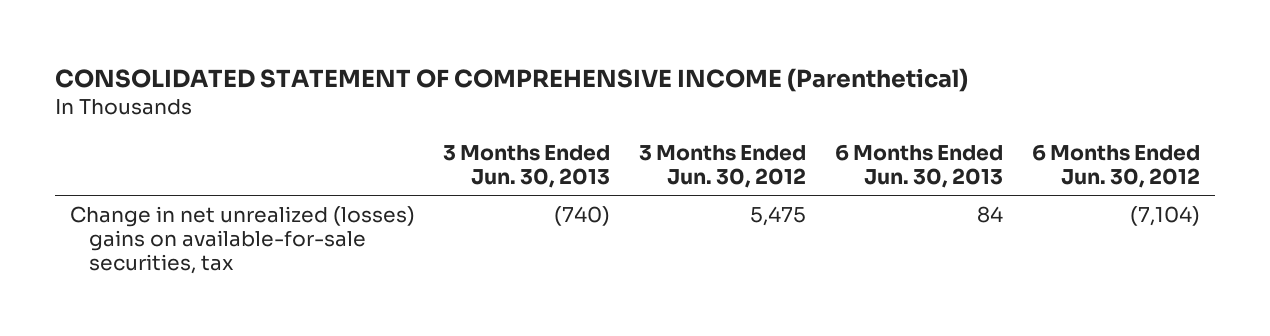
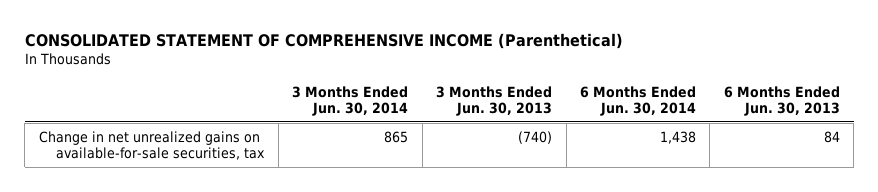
- | 3 Months Ended Jun. 30, 2013 | 3 Months Ended Jun. 30, 2012 | 6 Months Ended Jun. 30, 2013 | 6 Months Ended Jun. 30, 2012
+ | 3 Months Ended Jun. 30, 2014 | 3 Months Ended Jun. 30, 2013 | 6 Months Ended Jun. 30, 2014 | 6 Months Ended Jun. 30, 2013
- Change in net unrealized (losses) gains on available-for-sale securities, tax | (740) | 5,475 | 84 | (7,104)
+ Change in net unrealized gains on available-for-sale securities, tax | 865 | (740) | 1,438 | 84

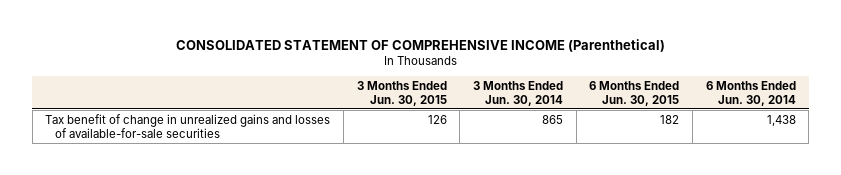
- | 3 Months Ended Jun. 30, 2014 | 3 Months Ended Jun. 30, 2013 | 6 Months Ended Jun. 30, 2014 | 6 Months Ended Jun. 30, 2013
+ | 3 Months Ended Jun. 30, 2015 | 3 Months Ended Jun. 30, 2014 | 6 Months Ended Jun. 30, 2015 | 6 Months Ended Jun. 30, 2014
- Change in net unrealized gains on available-for-sale securities, tax | 865 | (740) | 1,438 | 84
+ Tax benefit of change in unrealized gains and losses of available-for-sale securities | 126 | 865 | 182 | 1,438

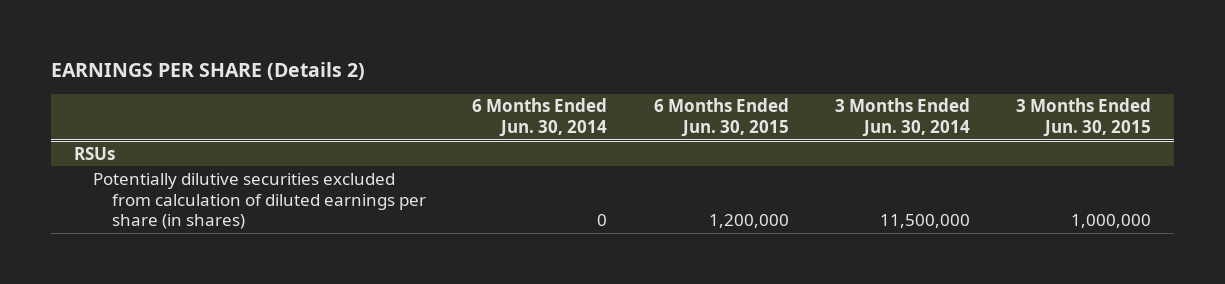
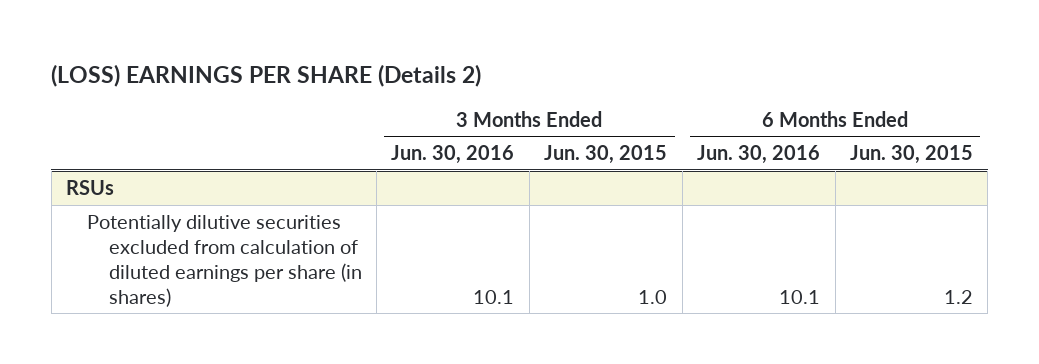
- EARNINGS PER SHARE (Details 2)
+ (LOSS) EARNINGS PER SHARE (Details 2)
- | 6 Months Ended Jun. 30, 2014 | 6 Months Ended Jun. 30, 2015 | 3 Months Ended Jun. 30, 2014 | 3 Months Ended Jun. 30, 2015
+ | 3 Months Ended Jun. 30, 2016 | 3 Months Ended Jun. 30, 2015 | 6 Months Ended Jun. 30, 2016 | 6 Months Ended Jun. 30, 2015
@ RSUs
- Potentially dilutive securities excluded from calculation of diluted earnings per share (in shares) | 0 | 1,200,000 | 11,500,000 | 1,000,000
+ Potentially dilutive securities excluded from calculation of diluted earnings per share (in shares) | 10.1 | 1.0 | 10.1 | 1.2

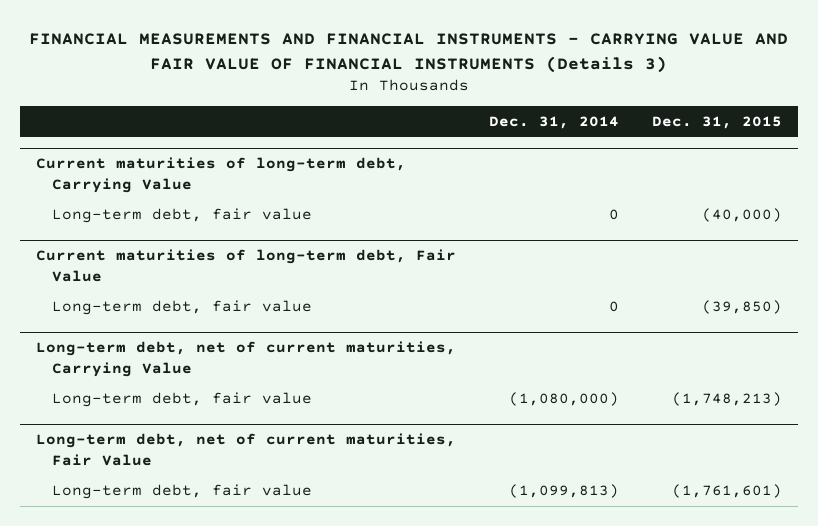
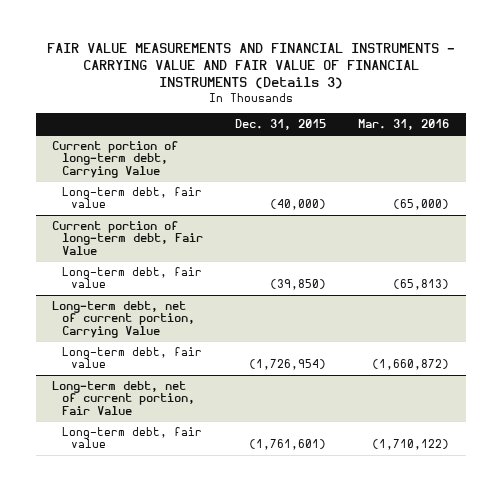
- FINANCIAL MEASUREMENTS AND FINANCIAL INSTRUMENTS - CARRYING VALUE AND FAIR VALUE OF FINANCIAL INSTRUMENTS (Details 3)
+ FAIR VALUE MEASUREMENTS AND FINANCIAL INSTRUMENTS - CARRYING VALUE AND FAIR VALUE OF FINANCIAL INSTRUMENTS (Details 3)
- | Dec. 31, 2014 | Dec. 31, 2015
+ | Dec. 31, 2015 | Mar. 31, 2016
- Current maturities of long-term debt, Carrying Value
+ Current portion of long-term debt, Carrying Value
- Current maturities of long-term debt, Fair Value
+ Current portion of long-term debt, Fair Value
- Long-term debt, net of current maturities, Carrying Value
- Long-term debt, fair value | (1,080,000) | (1,748,213)
- Long-term debt, net of current maturities, Fair Value
+ Long-term debt, net of current portion, Carrying Value
+ Long-term debt, fair value | (1,726,954) | (1,660,872)
+ Long-term debt, net of current portion, Fair Value

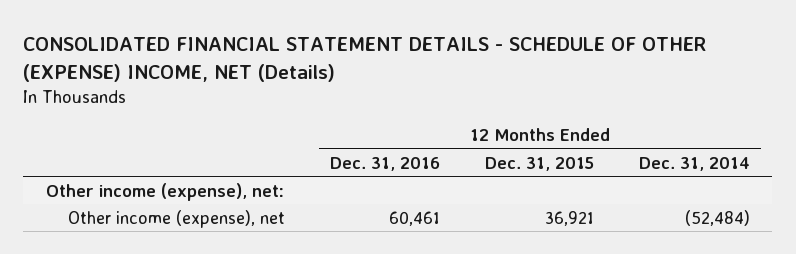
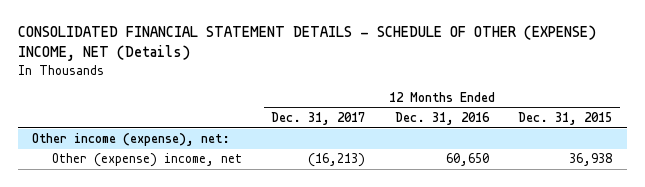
- | 12 Months Ended Dec. 31, 2016 | 12 Months Ended Dec. 31, 2015 | 12 Months Ended Dec. 31, 2014
+ | 12 Months Ended Dec. 31, 2017 | 12 Months Ended Dec. 31, 2016 | 12 Months Ended Dec. 31, 2015
- Other income (expense), net | 60,461 | 36,921 | (52,484)
+ Other (expense) income, net | (16,213) | 60,650 | 36,938

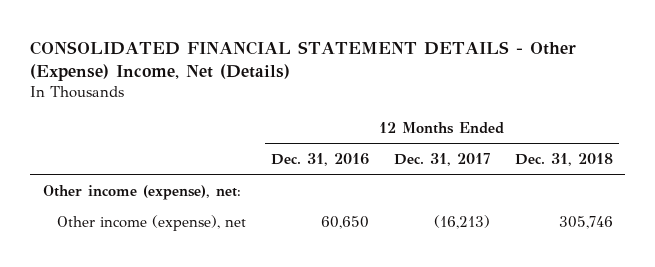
- CONSOLIDATED FINANCIAL STATEMENT DETAILS - SCHEDULE OF OTHER (EXPENSE) INCOME, NET (Details)
+ CONSOLIDATED FINANCIAL STATEMENT DETAILS - Other (Expense) Income, Net (Details)
- | 12 Months Ended Dec. 31, 2017 | 12 Months Ended Dec. 31, 2016 | 12 Months Ended Dec. 31, 2015
+ | 12 Months Ended Dec. 31, 2016 | 12 Months Ended Dec. 31, 2017 | 12 Months Ended Dec. 31, 2018
- Other (expense) income, net | (16,213) | 60,650 | 36,938
+ Other income (expense), net | 60,650 | (16,213) | 305,746

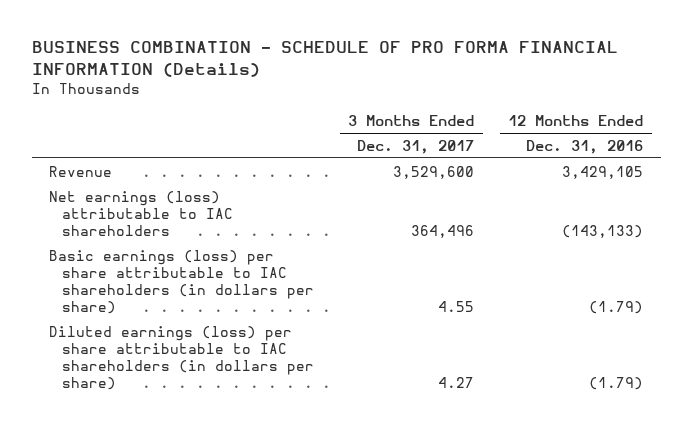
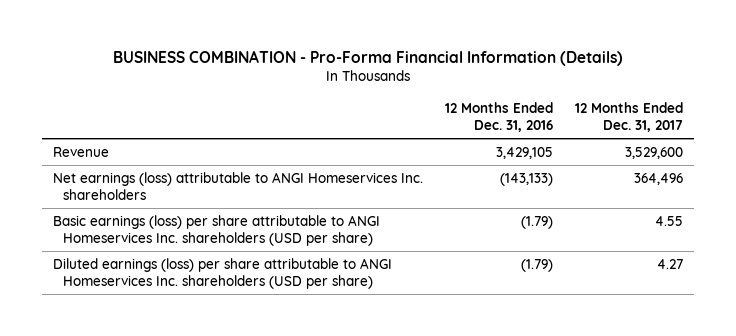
- BUSINESS COMBINATION - SCHEDULE OF PRO FORMA FINANCIAL INFORMATION (Details)
+ BUSINESS COMBINATION - Pro-Forma Financial Information (Details)
- | 3 Months Ended Dec. 31, 2017 | 12 Months Ended Dec. 31, 2016
+ | 12 Months Ended Dec. 31, 2016 | 12 Months Ended Dec. 31, 2017
- Net earnings (loss) attributable to IAC shareholders | 364,496 | (143,133)
- Basic earnings (loss) per share attributable to IAC shareholders (in dollars per share) | 4.55 | (1.79)
- Diluted earnings (loss) per share attributable to IAC shareholders (in dollars per share) | 4.27 | (1.79)
+ Net earnings (loss) attributable to ANGI Homeservices Inc. shareholders | (143,133) | 364,496
+ Basic earnings (loss) per share attributable to ANGI Homeservices Inc. shareholders (USD per share) | (1.79) | 4.55
+ Diluted earnings (loss) per share attributable to ANGI Homeservices Inc. shareholders (USD per share) | (1.79) | 4.27

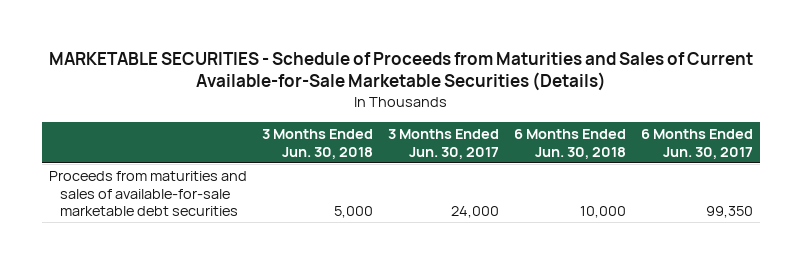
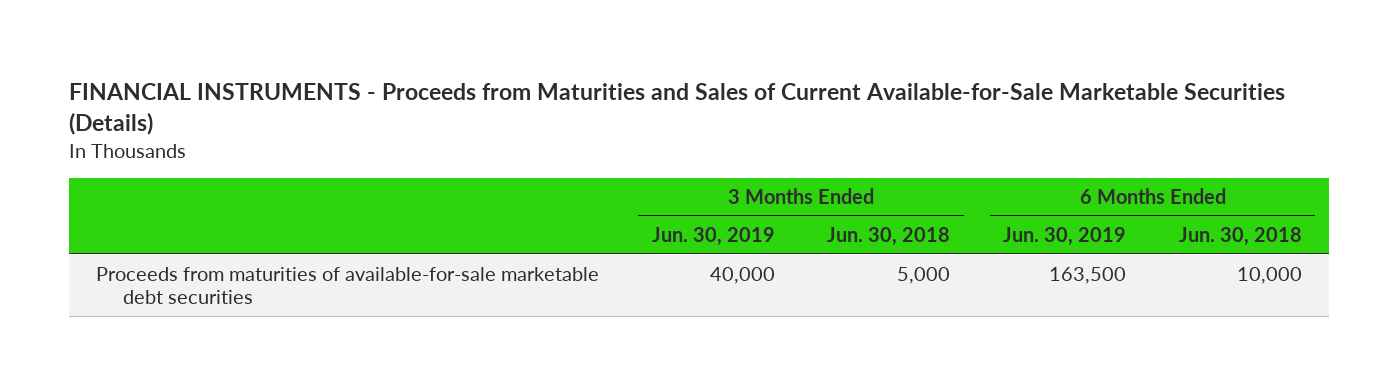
- MARKETABLE SECURITIES - Schedule of Proceeds from Maturities and Sales of Current Available-for-Sale Marketable Securities (Details)
+ FINANCIAL INSTRUMENTS - Proceeds from Maturities and Sales of Current Available-for-Sale Marketable Securities (Details)
- | 3 Months Ended Jun. 30, 2018 | 3 Months Ended Jun. 30, 2017 | 6 Months Ended Jun. 30, 2018 | 6 Months Ended Jun. 30, 2017
+ | 3 Months Ended Jun. 30, 2019 | 3 Months Ended Jun. 30, 2018 | 6 Months Ended Jun. 30, 2019 | 6 Months Ended Jun. 30, 2018
- Proceeds from maturities and sales of available-for-sale marketable debt securities | 5,000 | 24,000 | 10,000 | 99,350
+ Proceeds from maturities of available-for-sale marketable debt securities | 40,000 | 5,000 | 163,500 | 10,000

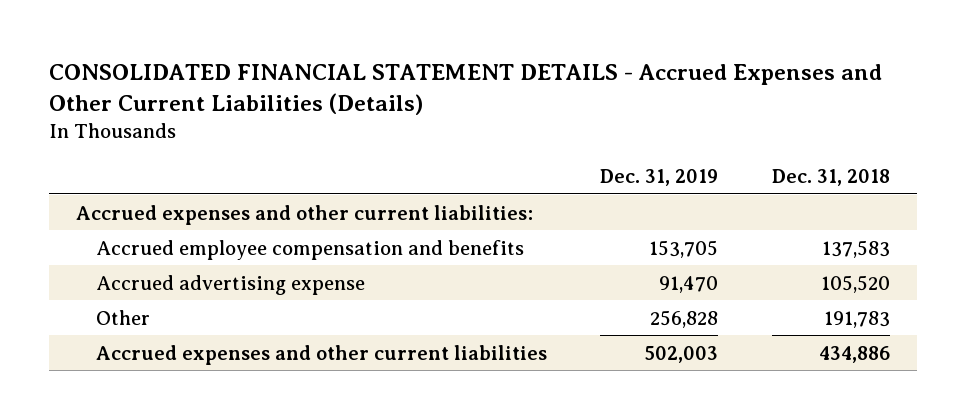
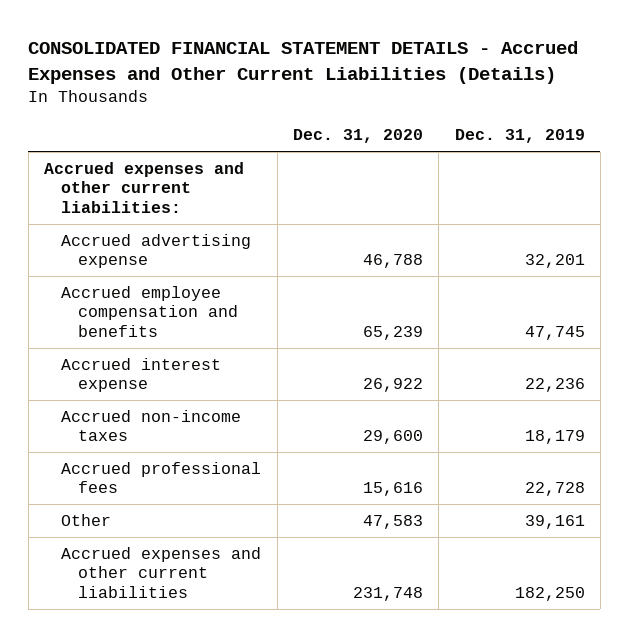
- | Dec. 31, 2019 | Dec. 31, 2018
+ | Dec. 31, 2020 | Dec. 31, 2019
- Accrued employee compensation and benefits | 153,705 | 137,583
- Accrued advertising expense | 91,470 | 105,520
- Other | 256,828 | 191,783
- Accrued expenses and other current liabilities | 502,003 | 434,886
+ Accrued advertising expense | 46,788 | 32,201
+ Accrued employee compensation and benefits | 65,239 | 47,745
+ Accrued interest expense | 26,922 | 22,236
+ Accrued non-income taxes | 29,600 | 18,179
+ Accrued professional fees | 15,616 | 22,728
+ Other | 47,583 | 39,161
+ Accrued expenses and other current liabilities | 231,748 | 182,250

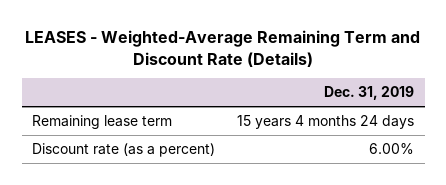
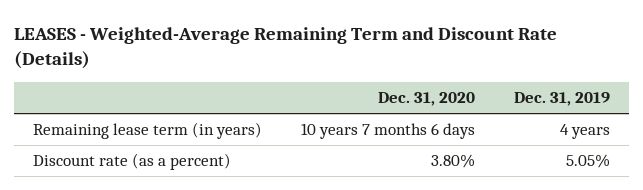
- | Dec. 31, 2019
+ | Dec. 31, 2020 | Dec. 31, 2019
- Remaining lease term | 15 years 4 months 24 days
- Discount rate (as a percent) | 6.00%
+ Remaining lease term (in years) | 10 years 7 months 6 days | 4 years
+ Discount rate (as a percent) | 3.80% | 5.05%

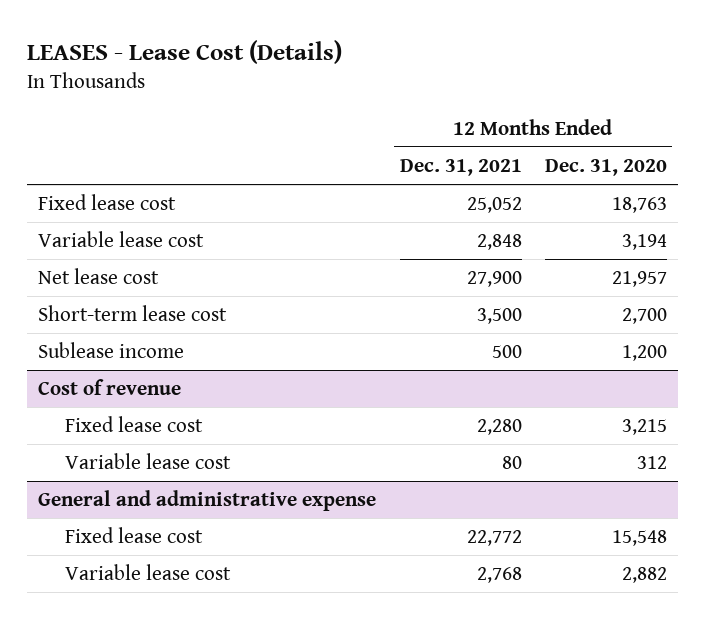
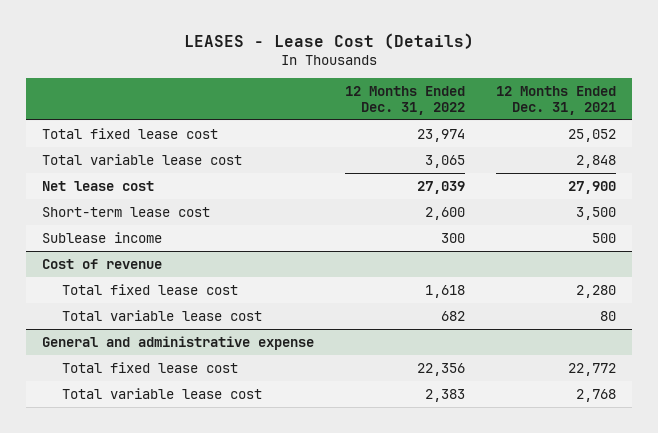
- | 12 Months Ended Dec. 31, 2021 | 12 Months Ended Dec. 31, 2020
+ | 12 Months Ended Dec. 31, 2022 | 12 Months Ended Dec. 31, 2021
- Fixed lease cost | 25,052 | 18,763
- Variable lease cost | 2,848 | 3,194
+ Total fixed lease cost | 23,974 | 25,052
+ Total variable lease cost | 3,065 | 2,848
@ Cost of revenue
- Fixed lease cost | 2,280 | 3,215
- Variable lease cost | 80 | 312
+ Total fixed lease cost | 1,618 | 2,280
+ Total variable lease cost | 682 | 80
@ General and administrative expense
- Fixed lease cost | 22,772 | 15,548
- Variable lease cost | 2,768 | 2,882
+ Total fixed lease cost | 22,356 | 22,772
+ Total variable lease cost | 2,383 | 2,768

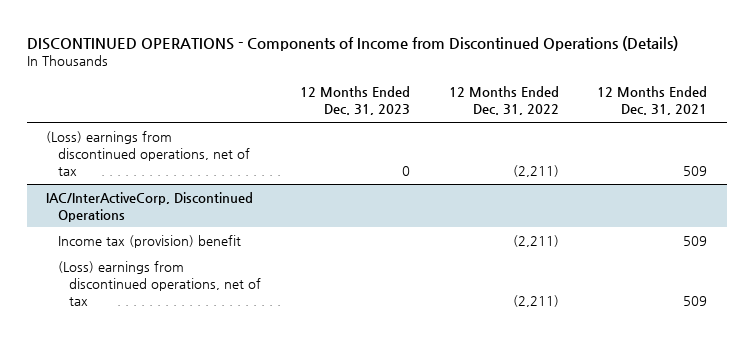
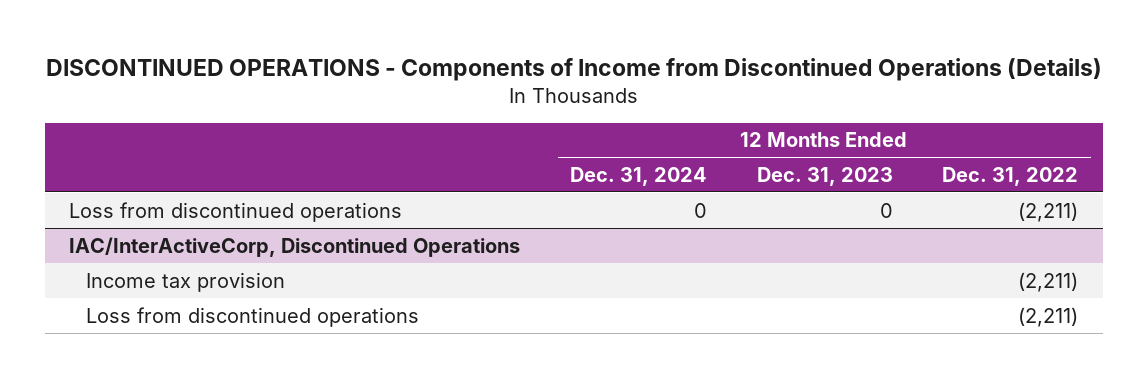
- | 12 Months Ended Dec. 31, 2023 | 12 Months Ended Dec. 31, 2022 | 12 Months Ended Dec. 31, 2021
+ | 12 Months Ended Dec. 31, 2024 | 12 Months Ended Dec. 31, 2023 | 12 Months Ended Dec. 31, 2022
- (Loss) earnings from discontinued operations, net of tax | 0 | (2,211) | 509
+ Loss from discontinued operations | 0 | 0 | (2,211)
@ IAC/InterActiveCorp, Discontinued Operations
- Income tax (provision) benefit | | (2,211) | 509
- (Loss) earnings from discontinued operations, net of tax | | (2,211) | 509
+ Income tax provision | | | (2,211)
+ Loss from discontinued operations | | | (2,211)

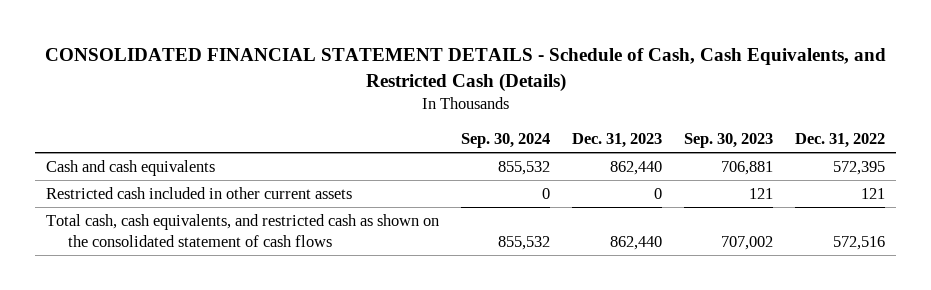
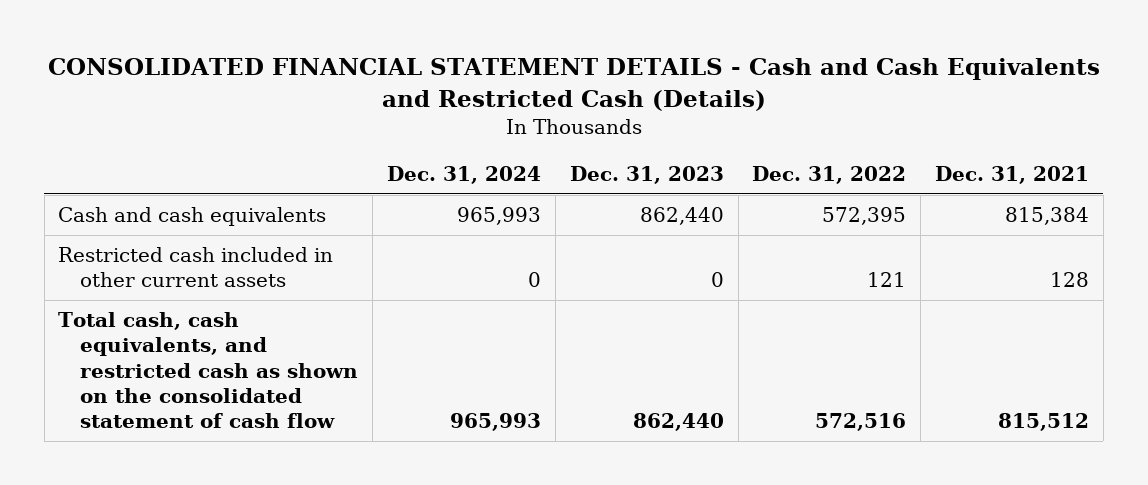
- CONSOLIDATED FINANCIAL STATEMENT DETAILS - Schedule of Cash, Cash Equivalents, and Restricted Cash (Details)
+ CONSOLIDATED FINANCIAL STATEMENT DETAILS - Cash and Cash Equivalents and Restricted Cash (Details)
- | Sep. 30, 2024 | Dec. 31, 2023 | Sep. 30, 2023 | Dec. 31, 2022
+ | Dec. 31, 2024 | Dec. 31, 2023 | Dec. 31, 2022 | Dec. 31, 2021
- Total cash, cash equivalents, and restricted cash as shown on the consolidated statement of cash flows | 855,532 | 862,440 | 707,002 | 572,516
+ Total cash, cash equivalents, and restricted cash as shown on the consolidated statement of cash flow | 965,993 | 862,440 | 572,516 | 815,512

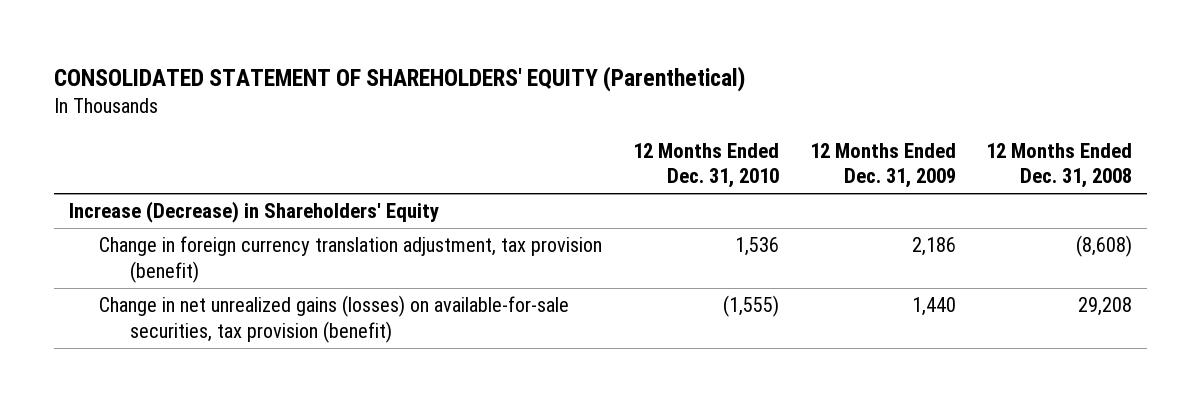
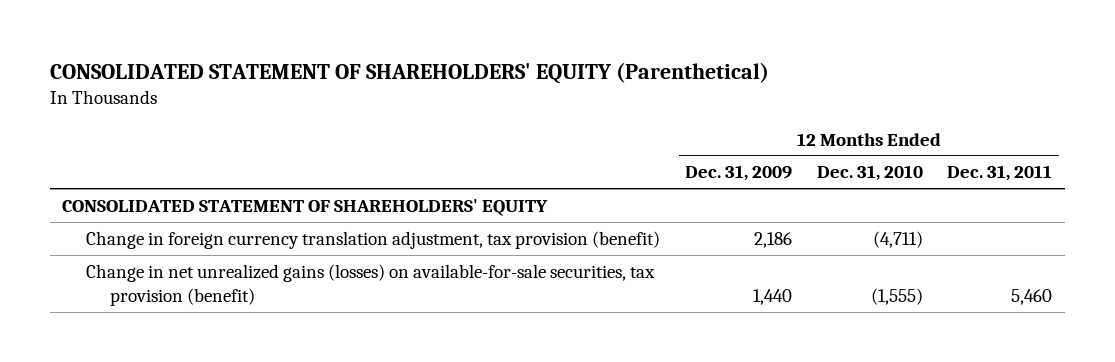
- | 12 Months Ended Dec. 31, 2010 | 12 Months Ended Dec. 31, 2009 | 12 Months Ended Dec. 31, 2008
+ | 12 Months Ended Dec. 31, 2009 | 12 Months Ended Dec. 31, 2010 | 12 Months Ended Dec. 31, 2011
- Increase (Decrease) in Shareholders' Equity
- Change in foreign currency translation adjustment, tax provision (benefit) | 1,536 | 2,186 | (8,608)
+ CONSOLIDATED STATEMENT OF SHAREHOLDERS' EQUITY
+ Change in foreign currency translation adjustment, tax provision (benefit) | 2,186 | (4,711) |

